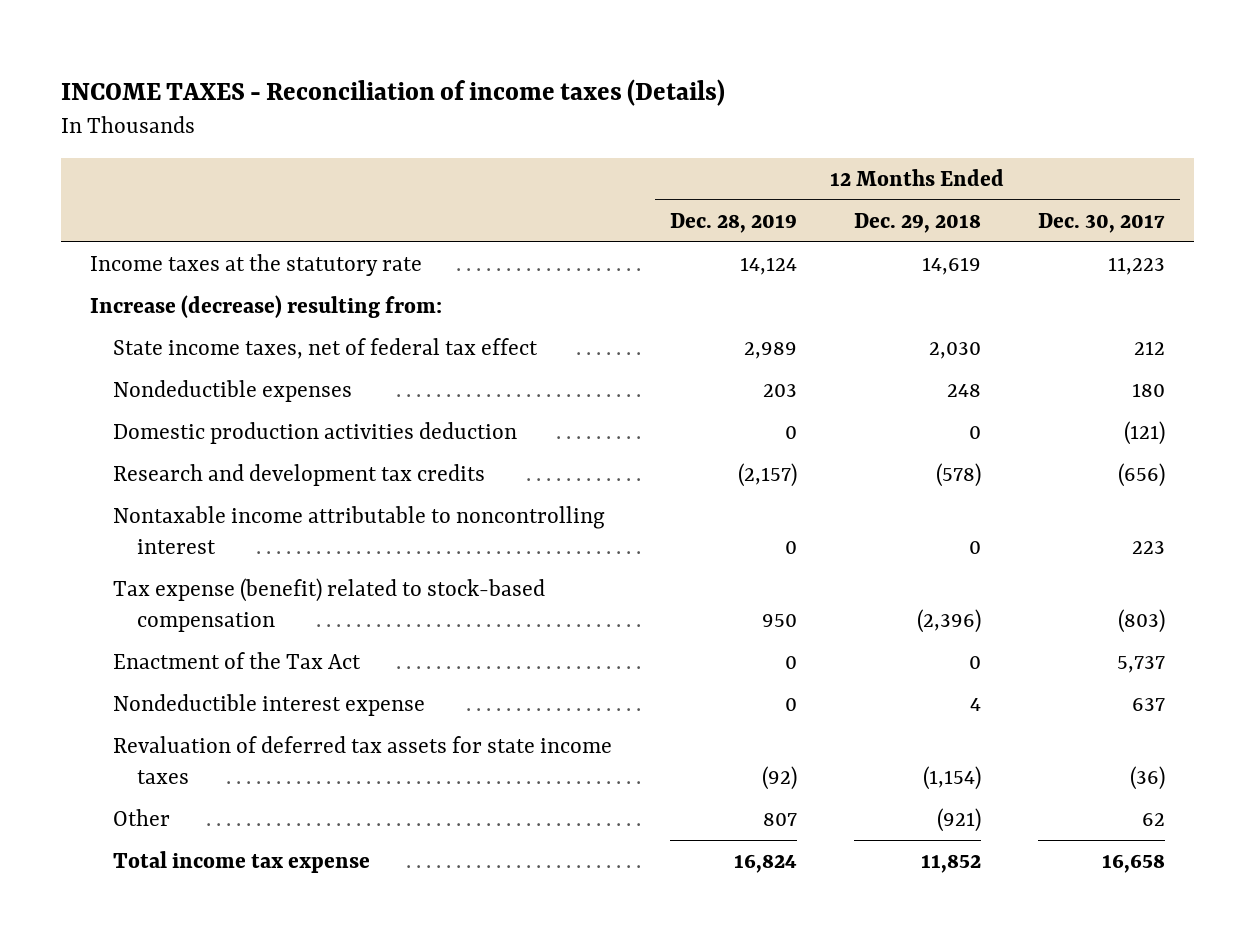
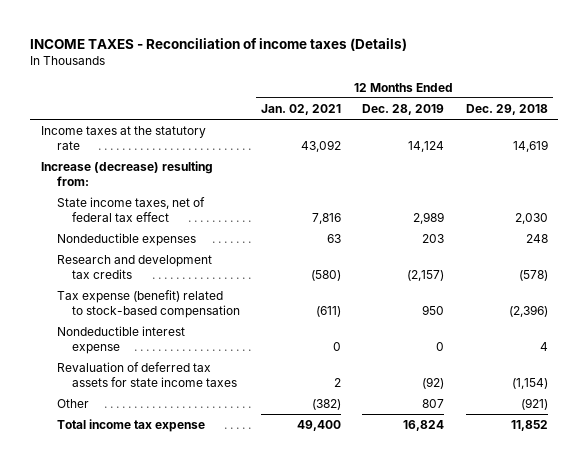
- | 12 Months Ended Dec. 28, 2019 | 12 Months Ended Dec. 29, 2018 | 12 Months Ended Dec. 30, 2017
+ | 12 Months Ended Jan. 02, 2021 | 12 Months Ended Dec. 28, 2019 | 12 Months Ended Dec. 29, 2018
- Domestic production activities deduction | 0 | 0 | (121)
- Nontaxable income attributable to noncontrolling interest | 0 | 0 | 223
- Enactment of the Tax Act | 0 | 0 | 5,737

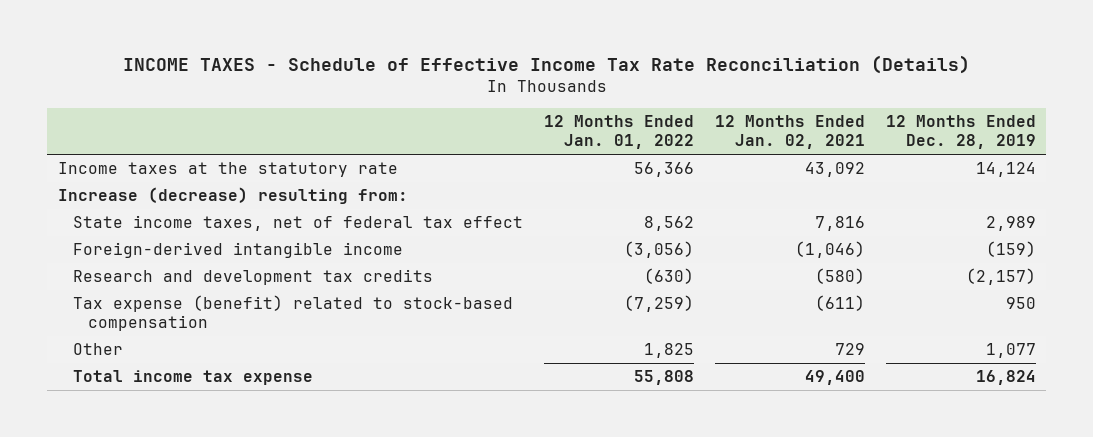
- INCOME TAXES - Reconciliation of income taxes (Details)
+ INCOME TAXES - Schedule of Effective Income Tax Rate Reconciliation (Details)
- | 12 Months Ended Jan. 02, 2021 | 12 Months Ended Dec. 28, 2019 | 12 Months Ended Dec. 29, 2018
+ | 12 Months Ended Jan. 01, 2022 | 12 Months Ended Jan. 02, 2021 | 12 Months Ended Dec. 28, 2019
- Nondeductible expenses | 63 | 203 | 248
+ Foreign-derived intangible income | (3,056) | (1,046) | (159)
- Nondeductible interest expense | 0 | 0 | 4
- Revaluation of deferred tax assets for state income taxes | 2 | (92) | (1,154)
- Other | (382) | 807 | (921)
+ Other | 1,825 | 729 | 1,077

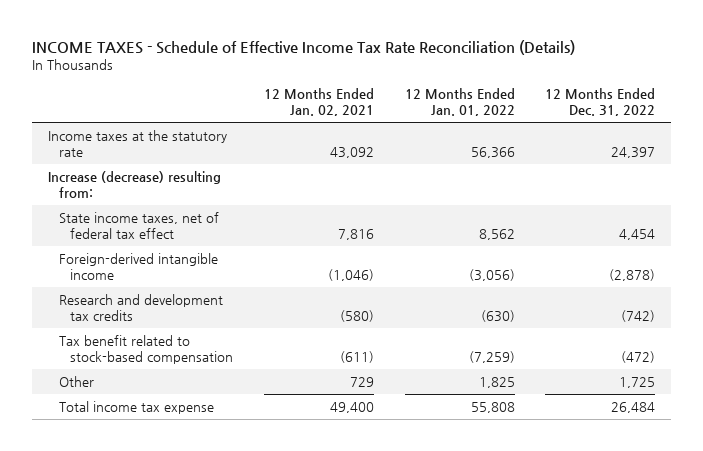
- | 12 Months Ended Jan. 01, 2022 | 12 Months Ended Jan. 02, 2021 | 12 Months Ended Dec. 28, 2019
+ | 12 Months Ended Jan. 02, 2021 | 12 Months Ended Jan. 01, 2022 | 12 Months Ended Dec. 31, 2022
- Tax expense (benefit) related to stock-based compensation | (7,259) | (611) | 950
+ Tax benefit related to stock-based compensation | (611) | (7,259) | (472)

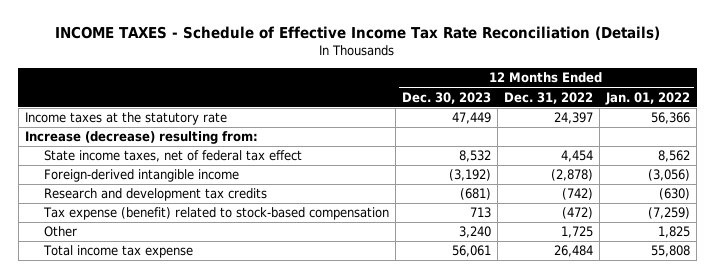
- | 12 Months Ended Jan. 02, 2021 | 12 Months Ended Jan. 01, 2022 | 12 Months Ended Dec. 31, 2022
+ | 12 Months Ended Dec. 30, 2023 | 12 Months Ended Dec. 31, 2022 | 12 Months Ended Jan. 01, 2022
- Tax benefit related to stock-based compensation | (611) | (7,259) | (472)
+ Tax expense (benefit) related to stock-based compensation | 713 | (472) | (7,259)

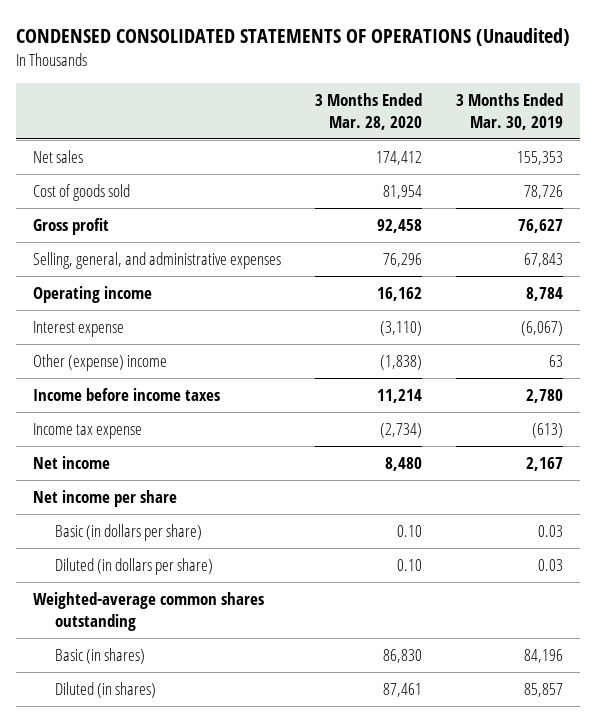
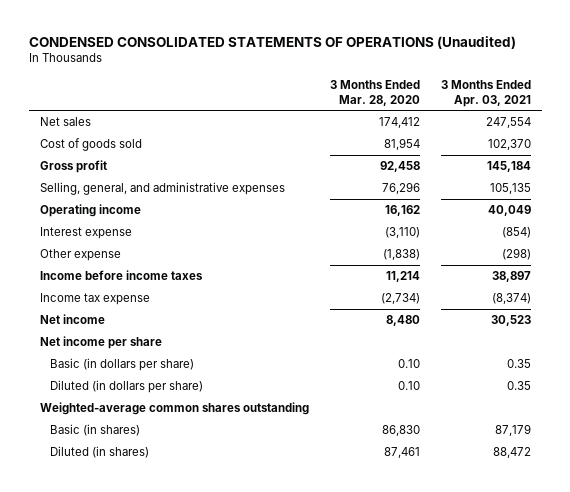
- | 3 Months Ended Mar. 28, 2020 | 3 Months Ended Mar. 30, 2019
+ | 3 Months Ended Mar. 28, 2020 | 3 Months Ended Apr. 03, 2021
- Other (expense) income | (1,838) | 63
+ Other expense | (1,838) | (298)

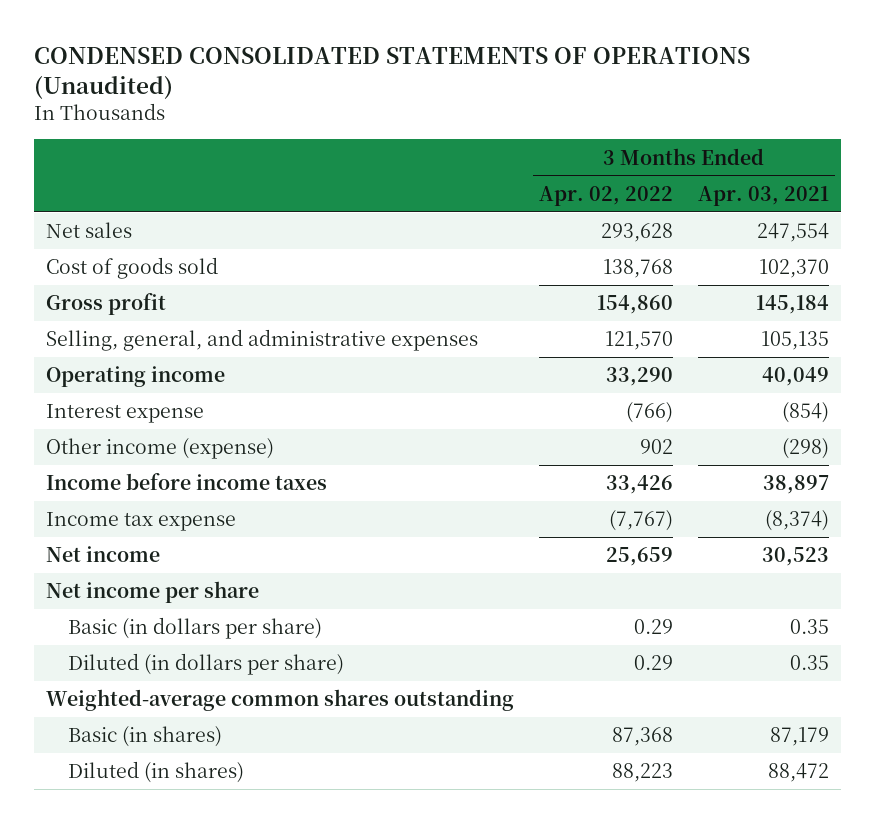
- | 3 Months Ended Mar. 28, 2020 | 3 Months Ended Apr. 03, 2021
+ | 3 Months Ended Apr. 02, 2022 | 3 Months Ended Apr. 03, 2021
- Other expense | (1,838) | (298)
+ Other income (expense) | 902 | (298)

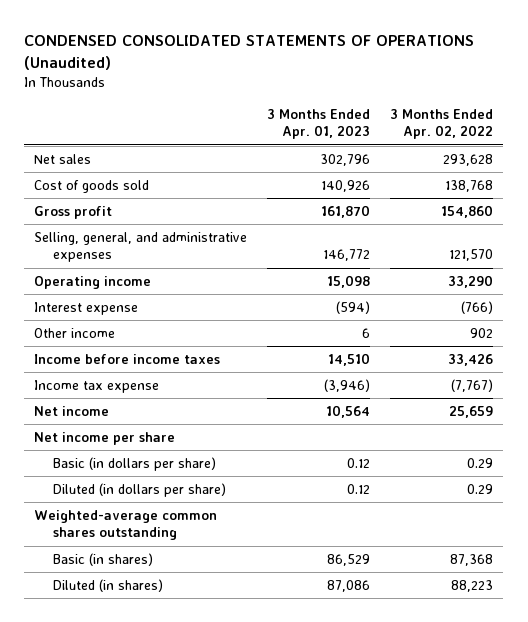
- | 3 Months Ended Apr. 02, 2022 | 3 Months Ended Apr. 03, 2021
+ | 3 Months Ended Apr. 01, 2023 | 3 Months Ended Apr. 02, 2022
- Other income (expense) | 902 | (298)
+ Other income | 6 | 902

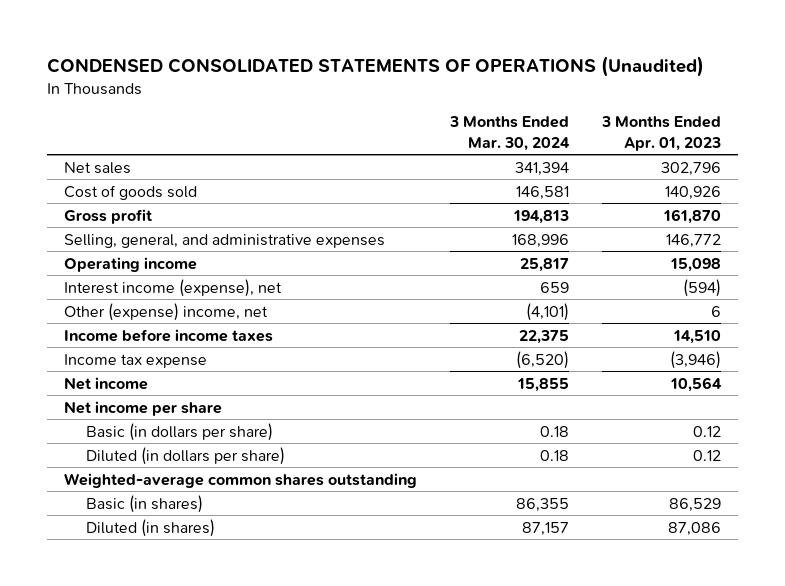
- | 3 Months Ended Apr. 01, 2023 | 3 Months Ended Apr. 02, 2022
+ | 3 Months Ended Mar. 30, 2024 | 3 Months Ended Apr. 01, 2023
- Interest expense | (594) | (766)
- Other income | 6 | 902
+ Interest income (expense), net | 659 | (594)
+ Other (expense) income, net | (4,101) | 6

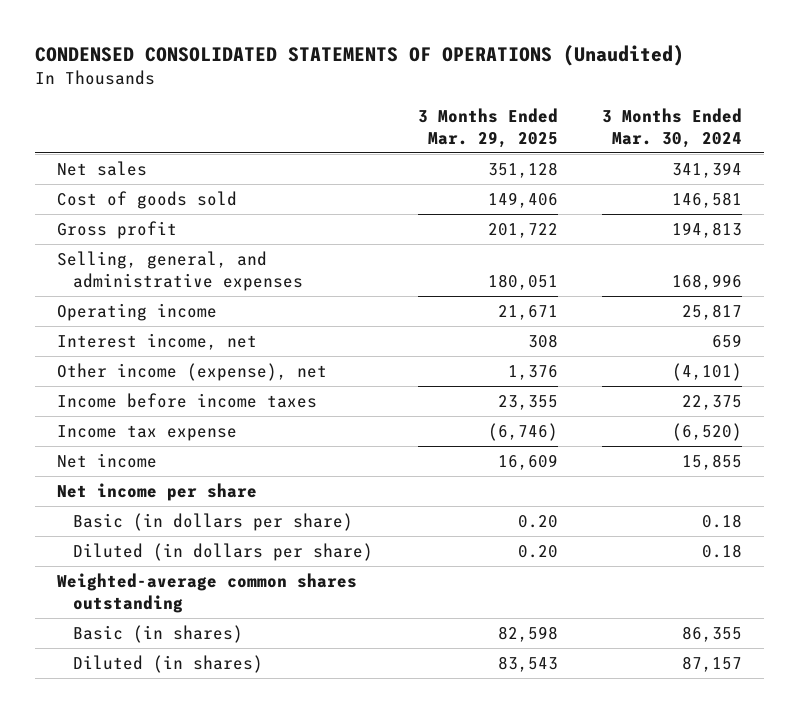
- | 3 Months Ended Mar. 30, 2024 | 3 Months Ended Apr. 01, 2023
+ | 3 Months Ended Mar. 29, 2025 | 3 Months Ended Mar. 30, 2024
- Interest income (expense), net | 659 | (594)
- Other (expense) income, net | (4,101) | 6
+ Interest income, net | 308 | 659
+ Other income (expense), net | 1,376 | (4,101)

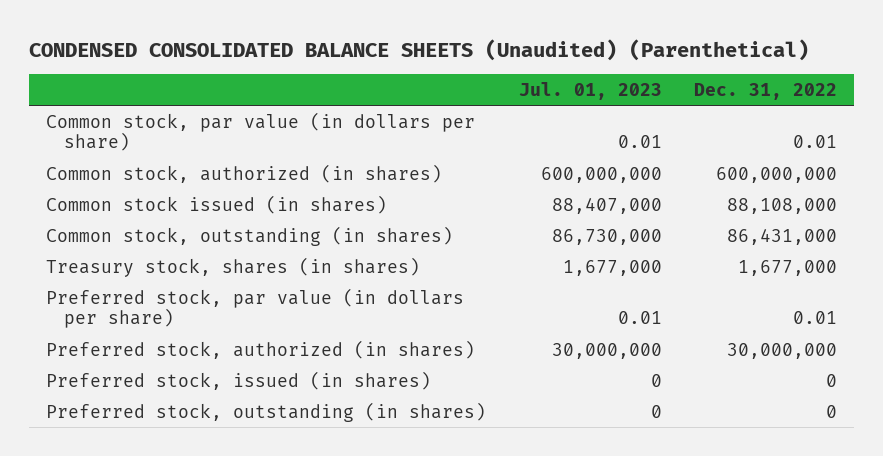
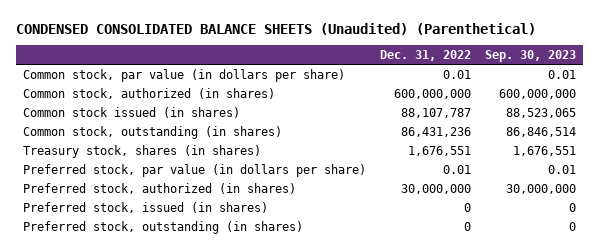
- | Jul. 01, 2023 | Dec. 31, 2022
+ | Dec. 31, 2022 | Sep. 30, 2023
- Common stock issued (in shares) | 88,407,000 | 88,108,000
- Common stock, outstanding (in shares) | 86,730,000 | 86,431,000
- Treasury stock, shares (in shares) | 1,677,000 | 1,677,000
+ Common stock issued (in shares) | 88,107,787 | 88,523,065
+ Common stock, outstanding (in shares) | 86,431,236 | 86,846,514
+ Treasury stock, shares (in shares) | 1,676,551 | 1,676,551

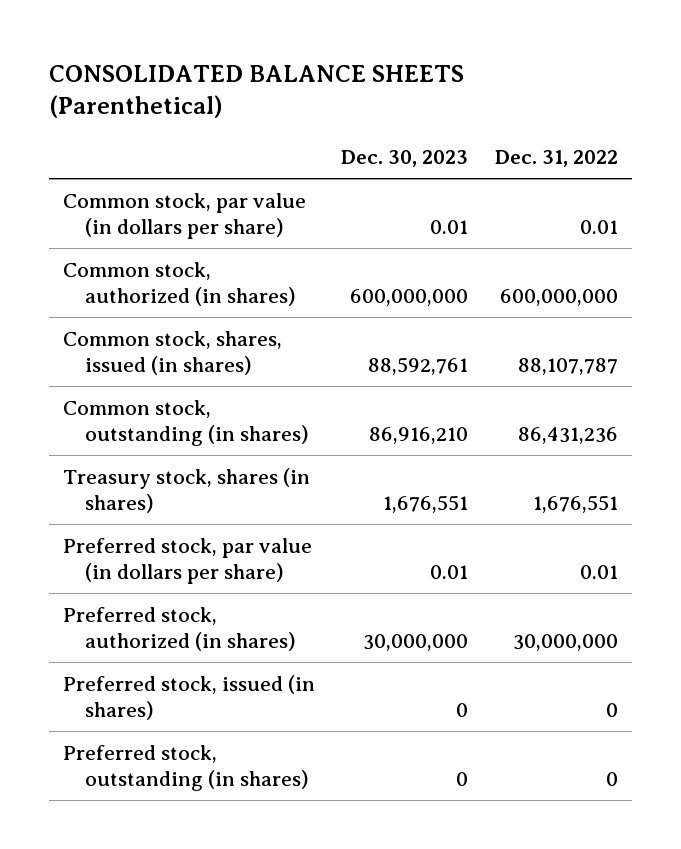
- CONDENSED CONSOLIDATED BALANCE SHEETS (Unaudited) (Parenthetical)
+ CONSOLIDATED BALANCE SHEETS (Parenthetical)
- | Dec. 31, 2022 | Sep. 30, 2023
+ | Dec. 30, 2023 | Dec. 31, 2022
- Common stock issued (in shares) | 88,107,787 | 88,523,065
+ Common stock, shares, issued (in shares) | 88,592,761 | 88,107,787

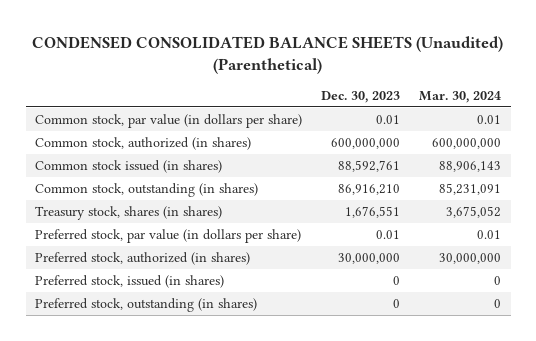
- CONSOLIDATED BALANCE SHEETS (Parenthetical)
+ CONDENSED CONSOLIDATED BALANCE SHEETS (Unaudited) (Parenthetical)
- | Dec. 30, 2023 | Dec. 31, 2022
+ | Dec. 30, 2023 | Mar. 30, 2024
- Common stock, shares, issued (in shares) | 88,592,761 | 88,107,787
+ Common stock issued (in shares) | 88,592,761 | 88,906,143

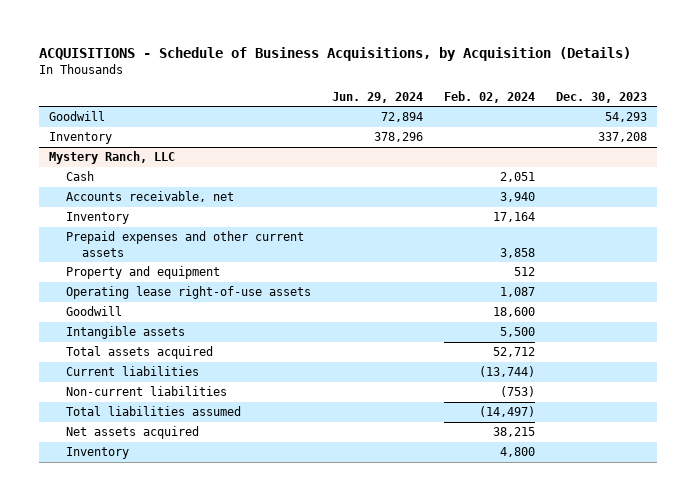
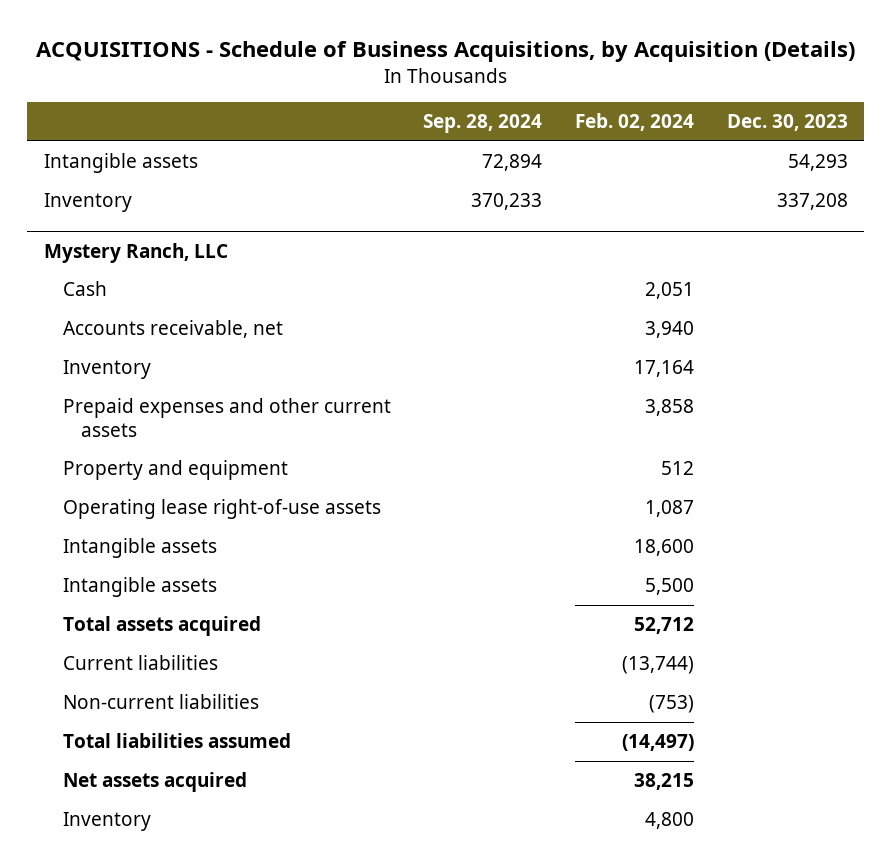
- | Jun. 29, 2024 | Feb. 02, 2024 | Dec. 30, 2023
+ | Sep. 28, 2024 | Feb. 02, 2024 | Dec. 30, 2023
- Goodwill | 72,894 | | 54,293
+ Intangible assets | 72,894 | | 54,293
@ Mystery Ranch, LLC
- Goodwill | | 18,600 |
+ Intangible assets | | 18,600 |

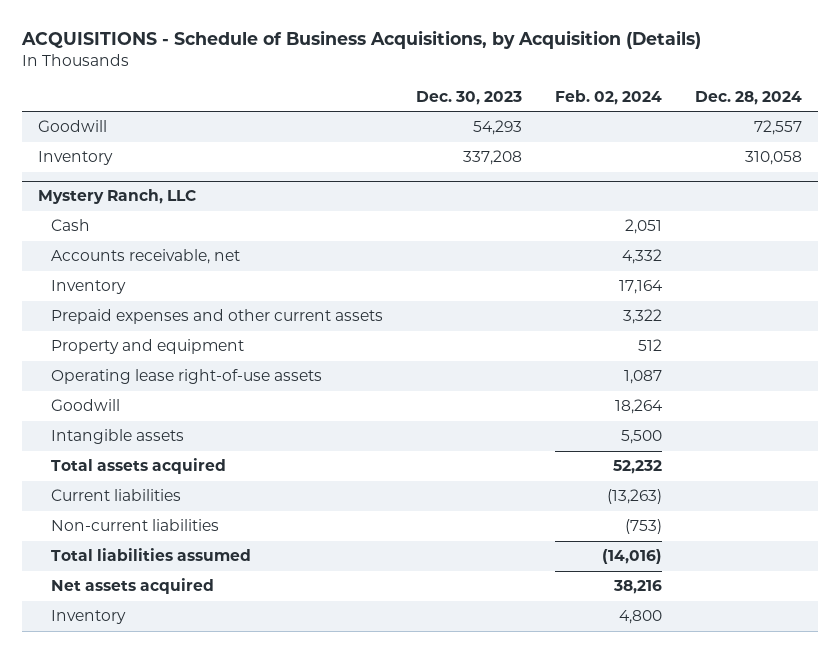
- | Sep. 28, 2024 | Feb. 02, 2024 | Dec. 30, 2023
+ | Dec. 30, 2023 | Feb. 02, 2024 | Dec. 28, 2024
- Intangible assets | 72,894 | | 54,293
+ Goodwill | 54,293 | | 72,557
@ Mystery Ranch, LLC
- Accounts receivable, net | | 3,940 |
+ Accounts receivable, net | | 4,332 |
- Prepaid expenses and other current assets | | 3,858 |
+ Prepaid expenses and other current assets | | 3,322 |
- Intangible assets | | 18,600 |
+ Goodwill | | 18,264 |
- Total assets acquired | | 52,712 |
- Current liabilities | | (13,744) |
+ Total assets acquired | | 52,232 |
+ Current liabilities | | (13,263) |
- Total liabilities assumed | | (14,497) |
- Net assets acquired | | 38,215 |
+ Total liabilities assumed | | (14,016) |
+ Net assets acquired | | 38,216 |

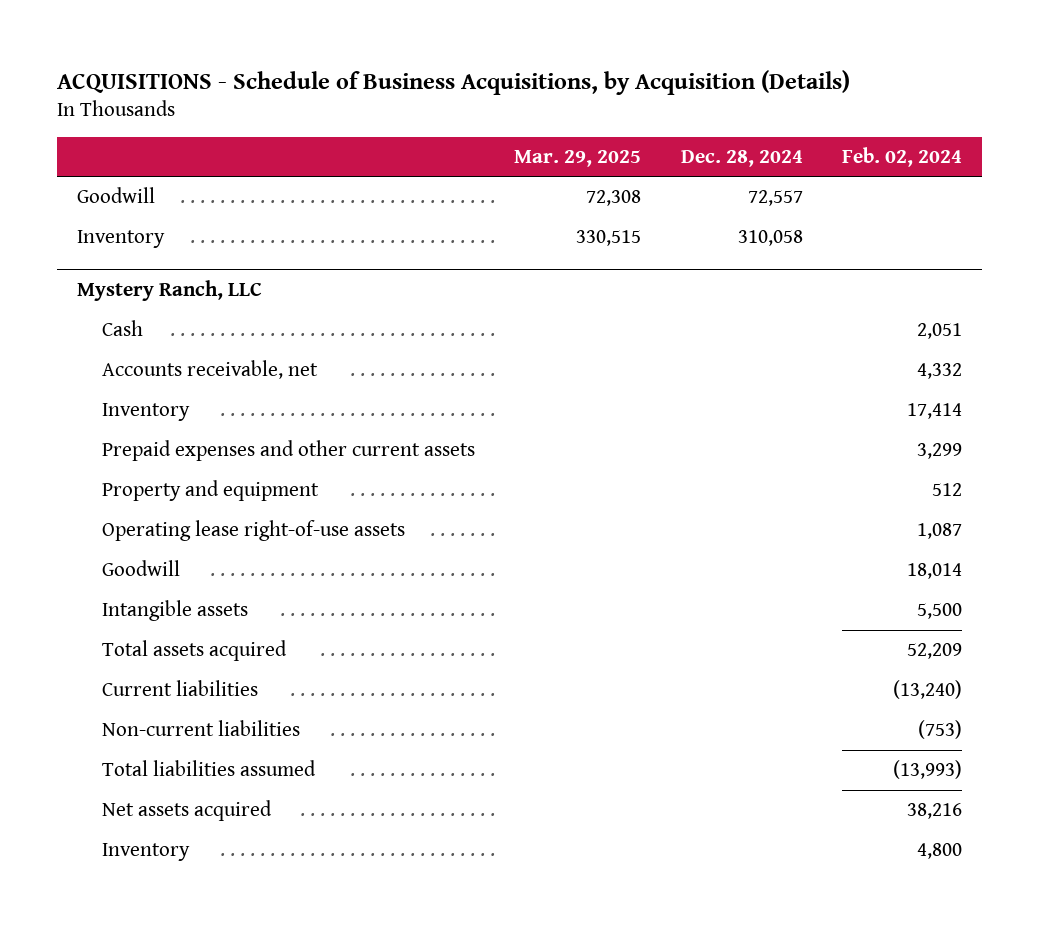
- | Dec. 30, 2023 | Feb. 02, 2024 | Dec. 28, 2024
+ | Mar. 29, 2025 | Dec. 28, 2024 | Feb. 02, 2024
@ Mystery Ranch, LLC
- Inventory | | 17,164 |
- Prepaid expenses and other current assets | | 3,322 |
+ Inventory | | | 17,414
+ Prepaid expenses and other current assets | | | 3,299
- Goodwill | | 18,264 |
+ Goodwill | | | 18,014
- Total assets acquired | | 52,232 |
- Current liabilities | | (13,263) |
+ Total assets acquired | | | 52,209
+ Current liabilities | | | (13,240)
- Total liabilities assumed | | (14,016) |
+ Total liabilities assumed | | | (13,993)

